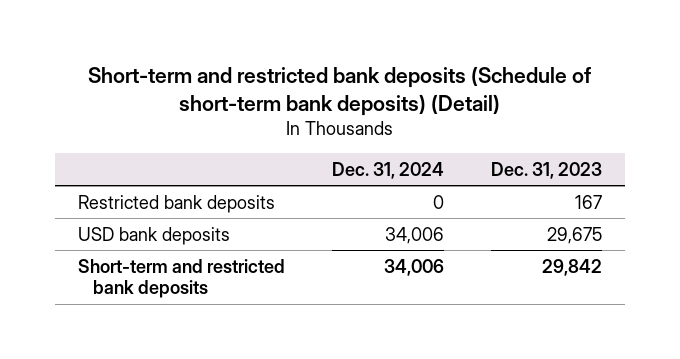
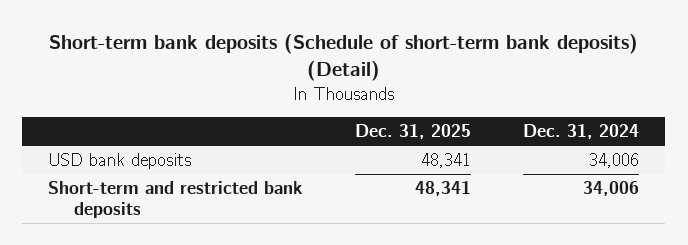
- Short-term and restricted bank deposits (Schedule of short-term bank deposits) (Detail)
+ Short-term bank deposits (Schedule of short-term bank deposits) (Detail)
- | Dec. 31, 2024 | Dec. 31, 2023
+ | Dec. 31, 2025 | Dec. 31, 2024
- Restricted bank deposits | 0 | 167

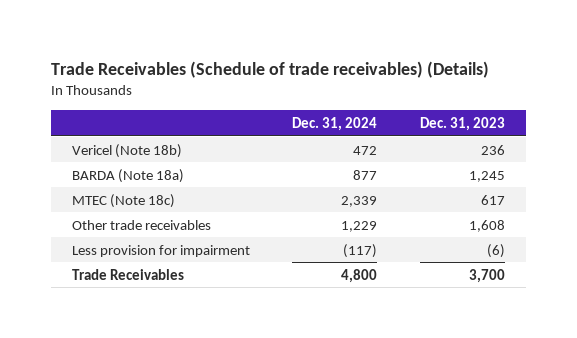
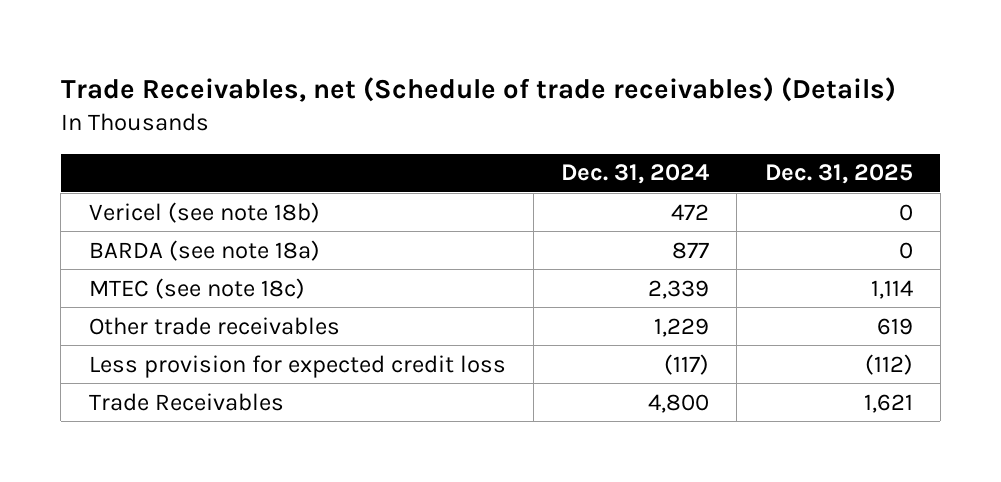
- Trade Receivables (Schedule of trade receivables) (Details)
+ Trade Receivables, net (Schedule of trade receivables) (Details)
- | Dec. 31, 2024 | Dec. 31, 2023
+ | Dec. 31, 2024 | Dec. 31, 2025
- Vericel (Note 18b) | 472 | 236
- BARDA (Note 18a) | 877 | 1,245
- MTEC (Note 18c) | 2,339 | 617
+ Vericel (see note 18b) | 472 | 0
+ BARDA (see note 18a) | 877 | 0
+ MTEC (see note 18c) | 2,339 | 1,114
- Less provision for impairment | (117) | (6)
+ Less provision for expected credit loss | (117) | (112)

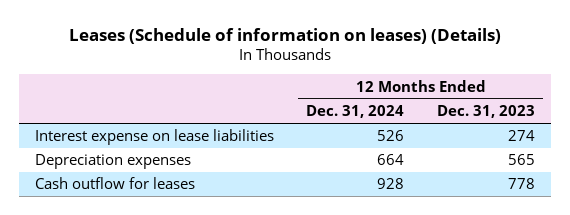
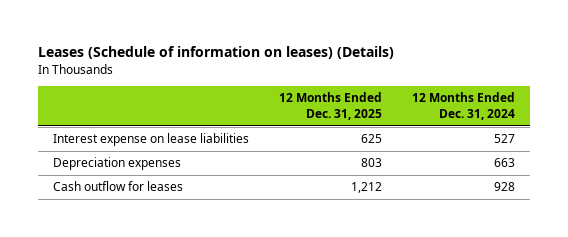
- | 12 Months Ended Dec. 31, 2024 | 12 Months Ended Dec. 31, 2023
+ | 12 Months Ended Dec. 31, 2025 | 12 Months Ended Dec. 31, 2024
- Interest expense on lease liabilities | 526 | 274
- Depreciation expenses | 664 | 565
+ Interest expense on lease liabilities | 625 | 527
+ Depreciation expenses | 803 | 663

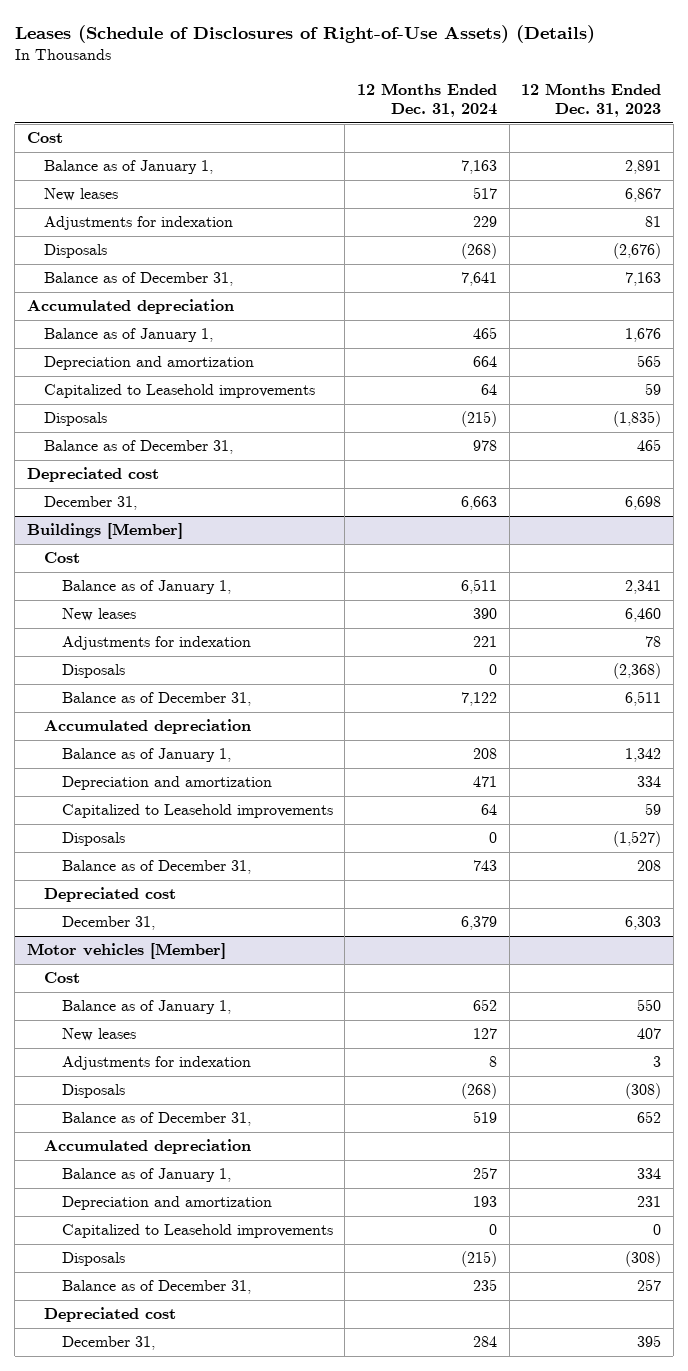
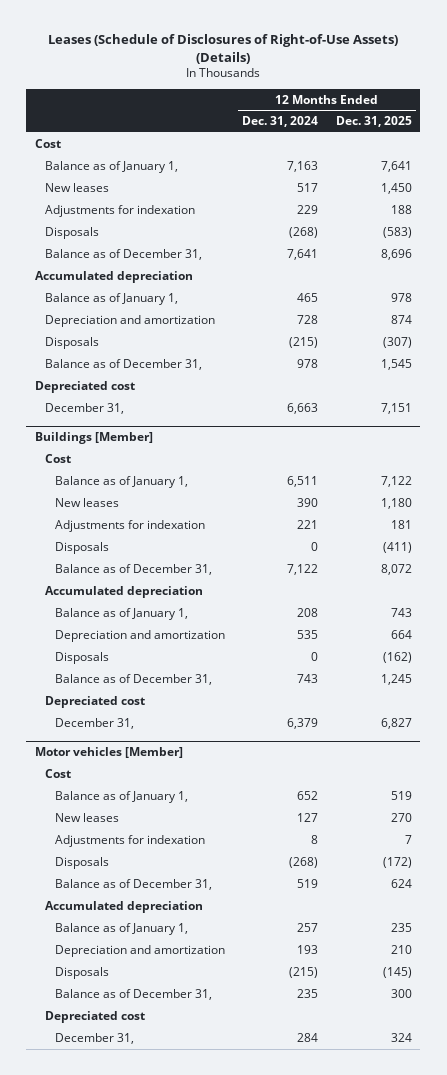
- | 12 Months Ended Dec. 31, 2024 | 12 Months Ended Dec. 31, 2023
+ | 12 Months Ended Dec. 31, 2024 | 12 Months Ended Dec. 31, 2025
- Depreciation and amortization | 664 | 565
- Capitalized to Leasehold improvements | 64 | 59
+ Depreciation and amortization | 728 | 874
@ Buildings [Member]
- Depreciation and amortization | 471 | 334
- Capitalized to Leasehold improvements | 64 | 59
+ Depreciation and amortization | 535 | 664
@ Motor vehicles [Member]
- Capitalized to Leasehold improvements | 0 | 0

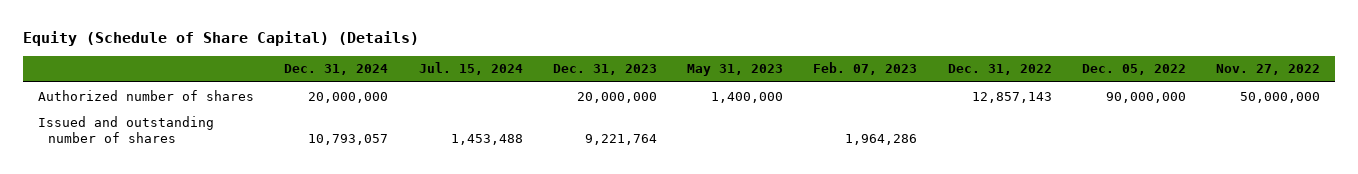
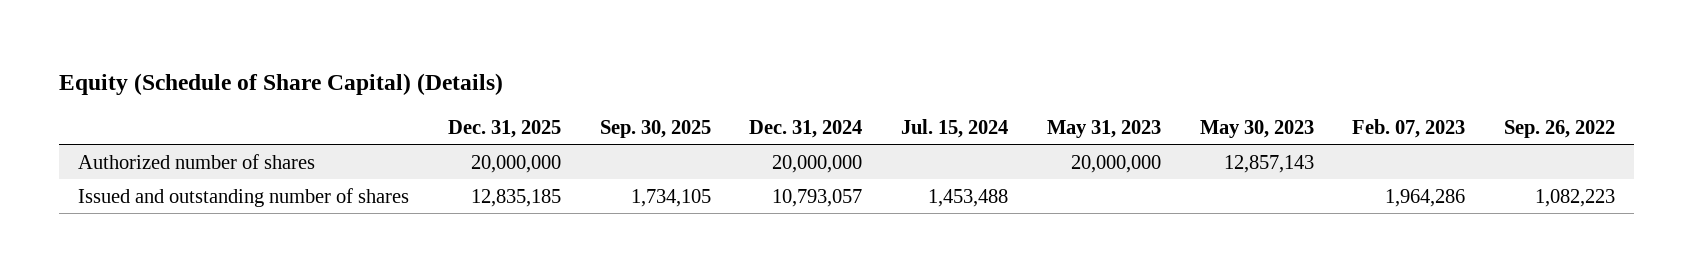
- | Dec. 31, 2024 | Jul. 15, 2024 | Dec. 31, 2023 | May 31, 2023 | Feb. 07, 2023 | Dec. 31, 2022 | Dec. 05, 2022 | Nov. 27, 2022
+ | Dec. 31, 2025 | Sep. 30, 2025 | Dec. 31, 2024 | Jul. 15, 2024 | May 31, 2023 | May 30, 2023 | Feb. 07, 2023 | Sep. 26, 2022
- Authorized number of shares | 20,000,000 | | 20,000,000 | 1,400,000 | | 12,857,143 | 90,000,000 | 50,000,000
+ Authorized number of shares | 20,000,000 | | 20,000,000 | | 20,000,000 | 12,857,143 | |

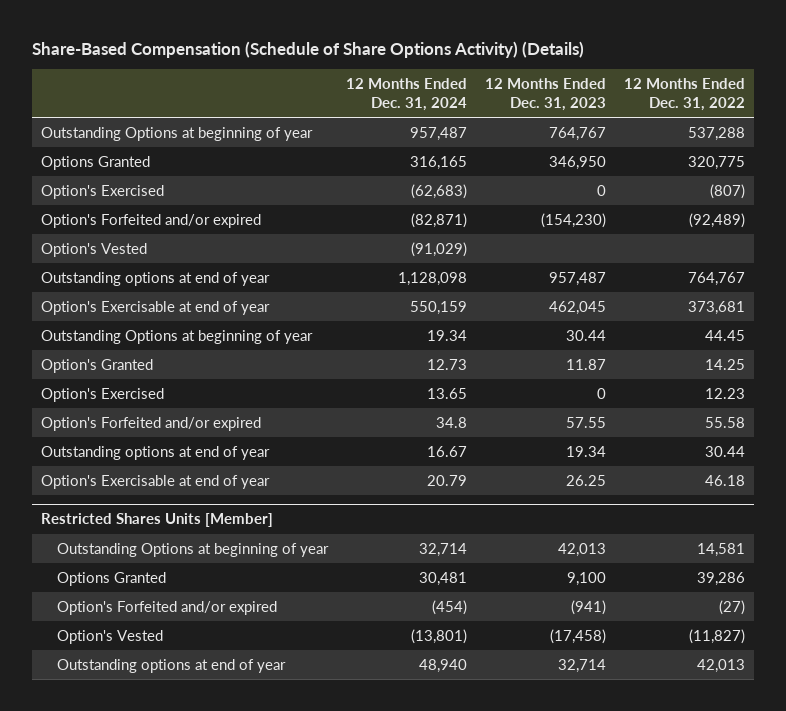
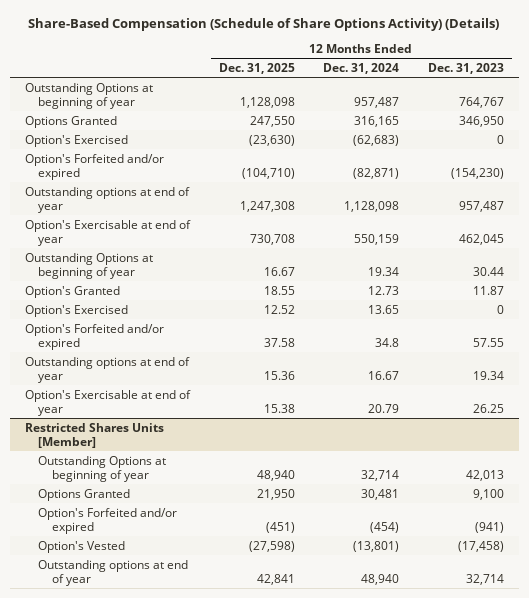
- | 12 Months Ended Dec. 31, 2024 | 12 Months Ended Dec. 31, 2023 | 12 Months Ended Dec. 31, 2022
+ | 12 Months Ended Dec. 31, 2025 | 12 Months Ended Dec. 31, 2024 | 12 Months Ended Dec. 31, 2023
- Option's Vested | (91,029) | |

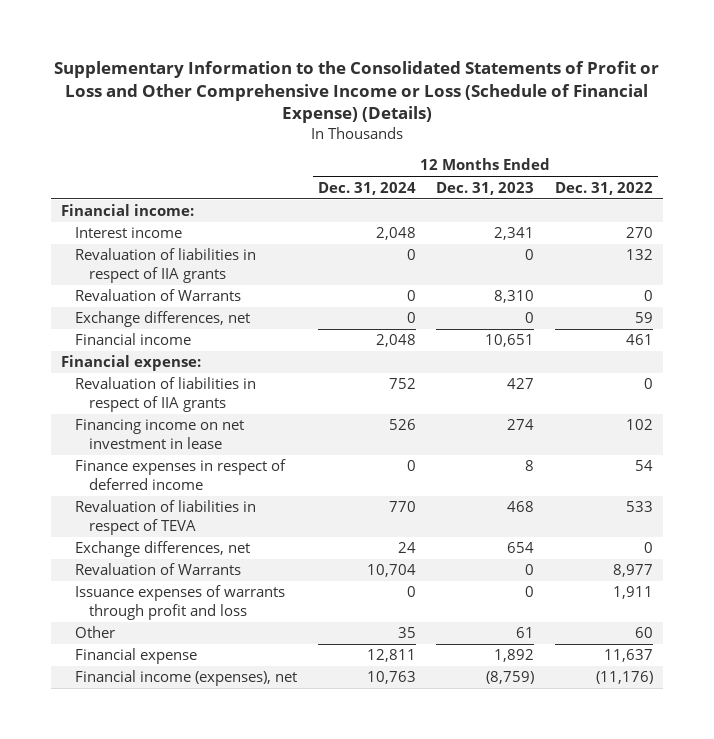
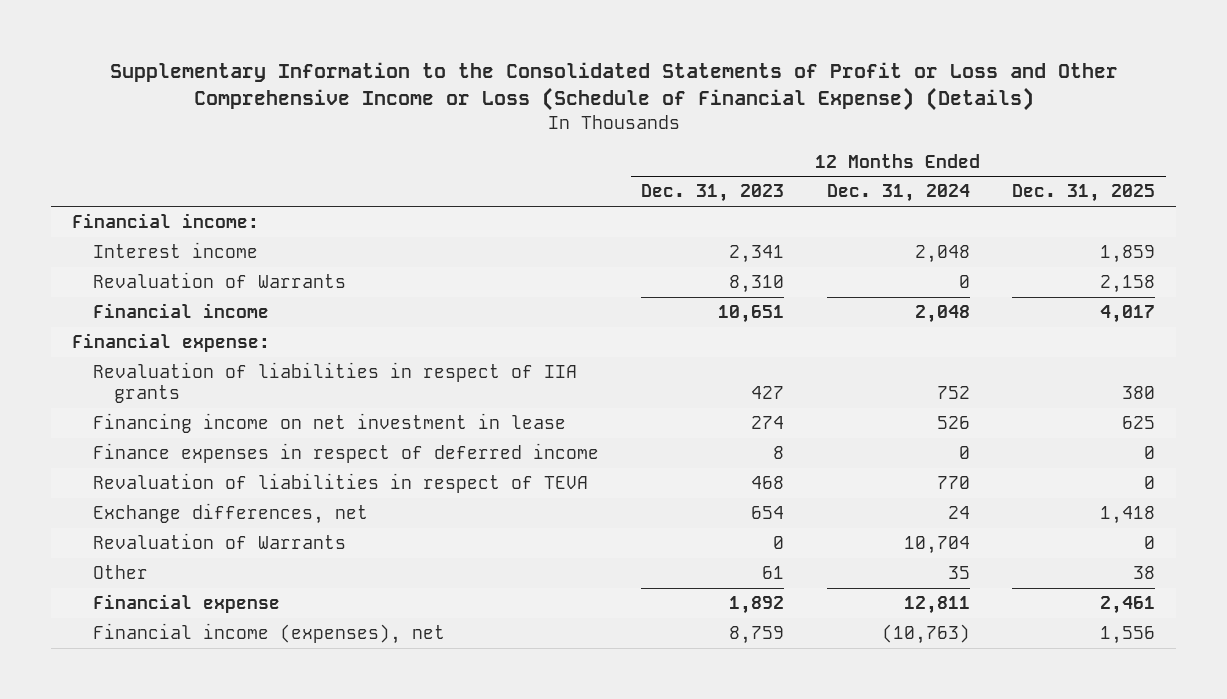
- | 12 Months Ended Dec. 31, 2024 | 12 Months Ended Dec. 31, 2023 | 12 Months Ended Dec. 31, 2022
+ | 12 Months Ended Dec. 31, 2023 | 12 Months Ended Dec. 31, 2024 | 12 Months Ended Dec. 31, 2025
- Revaluation of liabilities in respect of IIA grants | 0 | 0 | 132
- Exchange differences, net | 0 | 0 | 59
- Issuance expenses of warrants through profit and loss | 0 | 0 | 1,911
- Financial income (expenses), net | 10,763 | (8,759) | (11,176)
+ Financial income (expenses), net | 8,759 | (10,763) | 1,556

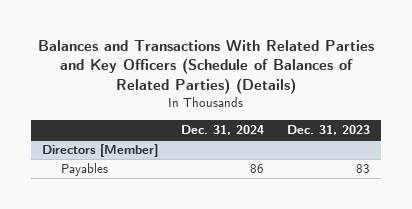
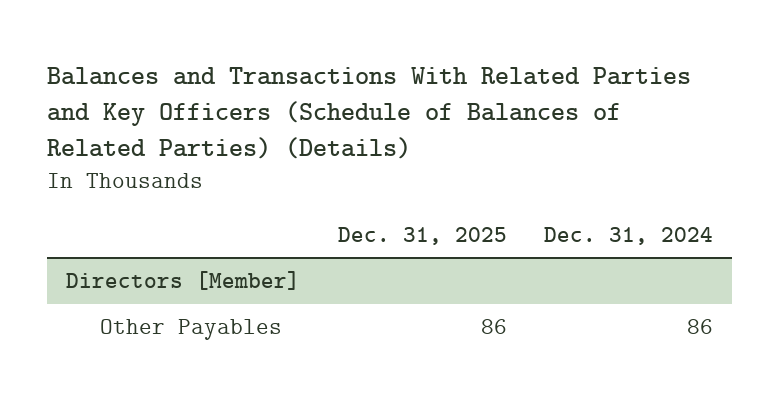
- | Dec. 31, 2024 | Dec. 31, 2023
+ | Dec. 31, 2025 | Dec. 31, 2024
@ Directors [Member]
- Payables | 86 | 83
+ Other Payables | 86 | 86

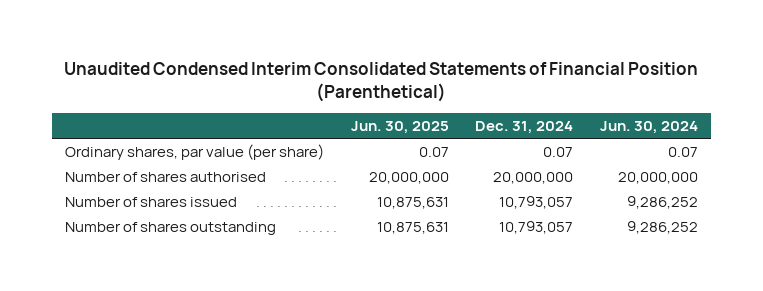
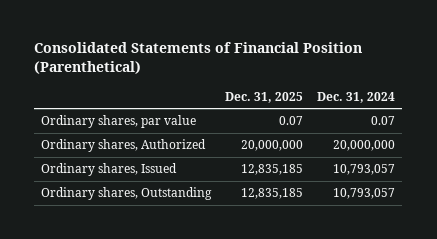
- Unaudited Condensed Interim Consolidated Statements of Financial Position (Parenthetical)
+ Consolidated Statements of Financial Position (Parenthetical)
- | Jun. 30, 2025 | Dec. 31, 2024 | Jun. 30, 2024
+ | Dec. 31, 2025 | Dec. 31, 2024
- Ordinary shares, par value (per share) | 0.07 | 0.07 | 0.07
- Number of shares authorised | 20,000,000 | 20,000,000 | 20,000,000
- Number of shares issued | 10,875,631 | 10,793,057 | 9,286,252
- Number of shares outstanding | 10,875,631 | 10,793,057 | 9,286,252
+ Ordinary shares, par value | 0.07 | 0.07
+ Ordinary shares, Authorized | 20,000,000 | 20,000,000
+ Ordinary shares, Issued | 12,835,185 | 10,793,057
+ Ordinary shares, Outstanding | 12,835,185 | 10,793,057

